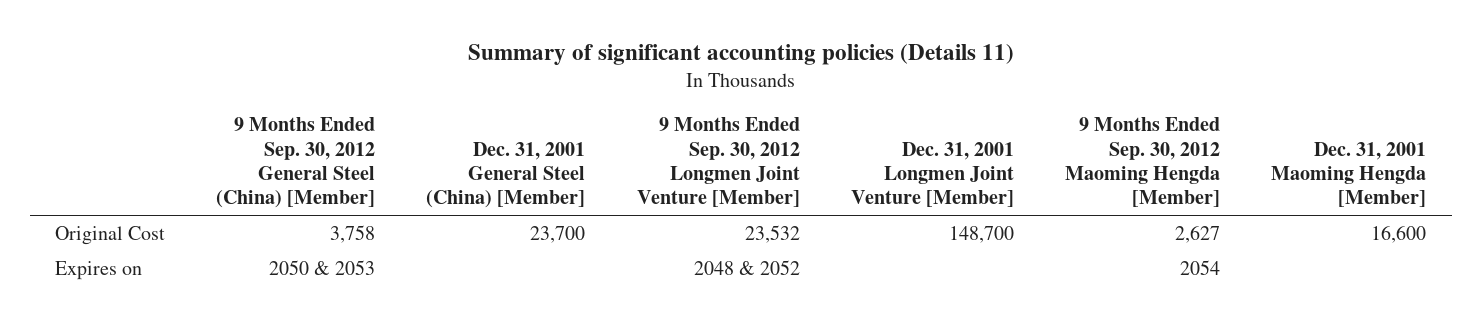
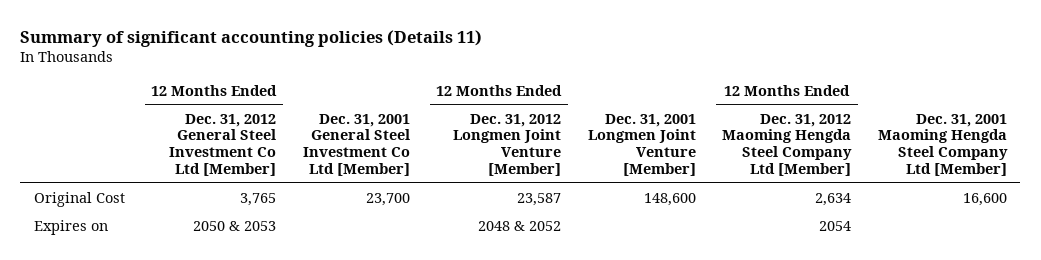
- | 9 Months Ended Sep. 30, 2012 General Steel (China) [Member] | Dec. 31, 2001 General Steel (China) [Member] | 9 Months Ended Sep. 30, 2012 Longmen Joint Venture [Member] | Dec. 31, 2001 Longmen Joint Venture [Member] | 9 Months Ended Sep. 30, 2012 Maoming Hengda [Member] | Dec. 31, 2001 Maoming Hengda [Member]
+ | 12 Months Ended Dec. 31, 2012 General Steel Investment Co Ltd [Member] | Dec. 31, 2001 General Steel Investment Co Ltd [Member] | 12 Months Ended Dec. 31, 2012 Longmen Joint Venture [Member] | Dec. 31, 2001 Longmen Joint Venture [Member] | 12 Months Ended Dec. 31, 2012 Maoming Hengda Steel Company Ltd [Member] | Dec. 31, 2001 Maoming Hengda Steel Company Ltd [Member]
- Original Cost | 3,758 | 23,700 | 23,532 | 148,700 | 2,627 | 16,600
+ Original Cost | 3,765 | 23,700 | 23,587 | 148,600 | 2,634 | 16,600

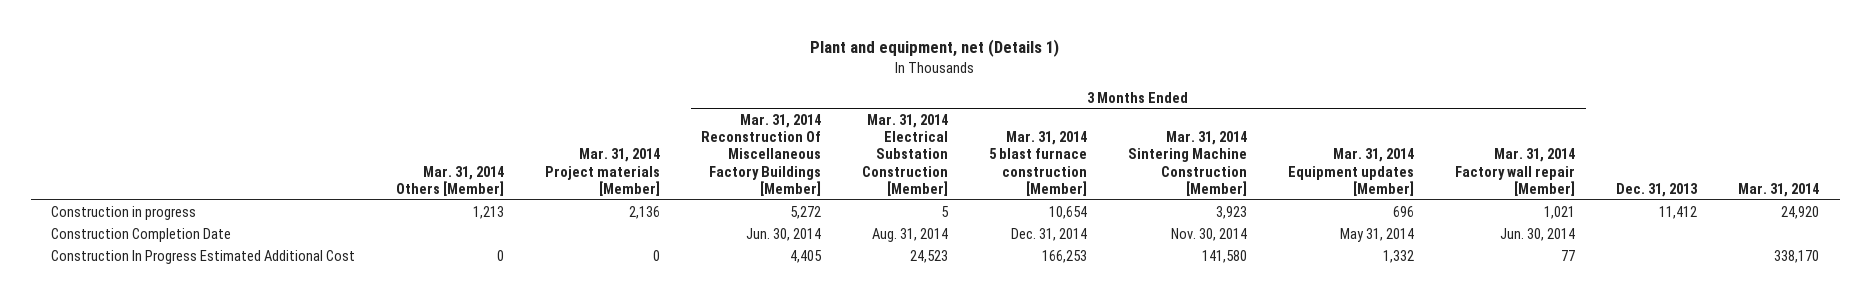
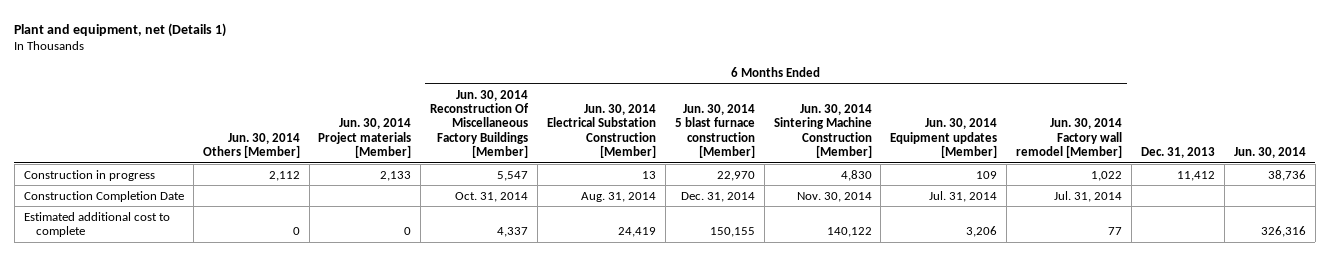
- | Mar. 31, 2014 Others [Member] | Mar. 31, 2014 Project materials [Member] | 3 Months Ended Mar. 31, 2014 Reconstruction Of Miscellaneous Factory Buildings [Member] | 3 Months Ended Mar. 31, 2014 Electrical Substation Construction [Member] | 3 Months Ended Mar. 31, 2014 5 blast furnace construction [Member] | 3 Months Ended Mar. 31, 2014 Sintering Machine Construction [Member] | 3 Months Ended Mar. 31, 2014 Equipment updates [Member] | 3 Months Ended Mar. 31, 2014 Factory wall repair [Member] | Dec. 31, 2013 | Mar. 31, 2014
+ | Jun. 30, 2014 Others [Member] | Jun. 30, 2014 Project materials [Member] | 6 Months Ended Jun. 30, 2014 Reconstruction Of Miscellaneous Factory Buildings [Member] | 6 Months Ended Jun. 30, 2014 Electrical Substation Construction [Member] | 6 Months Ended Jun. 30, 2014 5 blast furnace construction [Member] | 6 Months Ended Jun. 30, 2014 Sintering Machine Construction [Member] | 6 Months Ended Jun. 30, 2014 Equipment updates [Member] | 6 Months Ended Jun. 30, 2014 Factory wall remodel [Member] | Dec. 31, 2013 | Jun. 30, 2014
- Construction In Progress Estimated Additional Cost | 0 | 0 | 4,405 | 24,523 | 166,253 | 141,580 | 1,332 | 77 | | 338,170
+ Estimated additional cost to complete | 0 | 0 | 4,337 | 24,419 | 150,155 | 140,122 | 3,206 | 77 | | 326,316

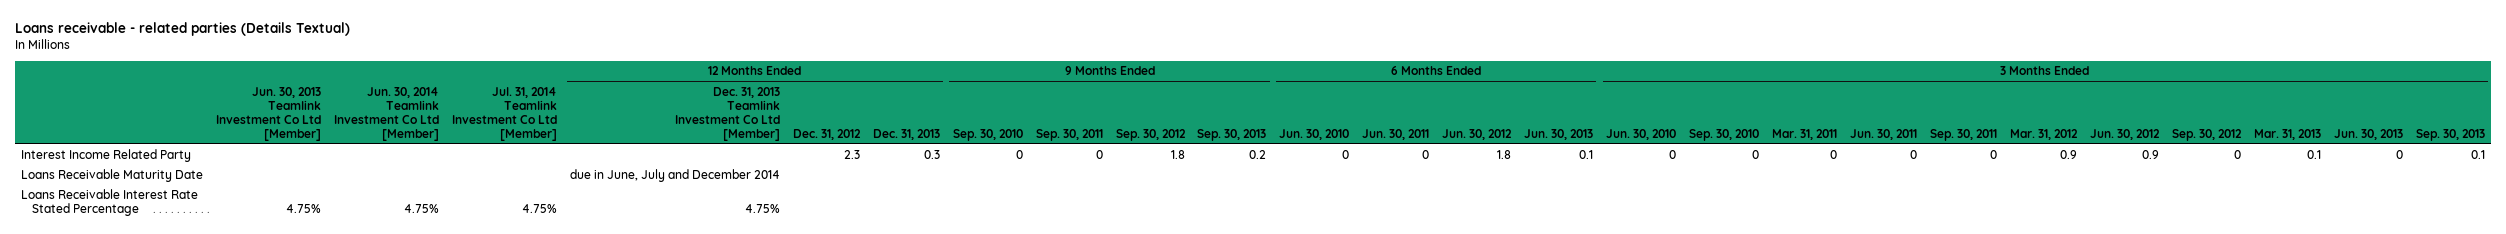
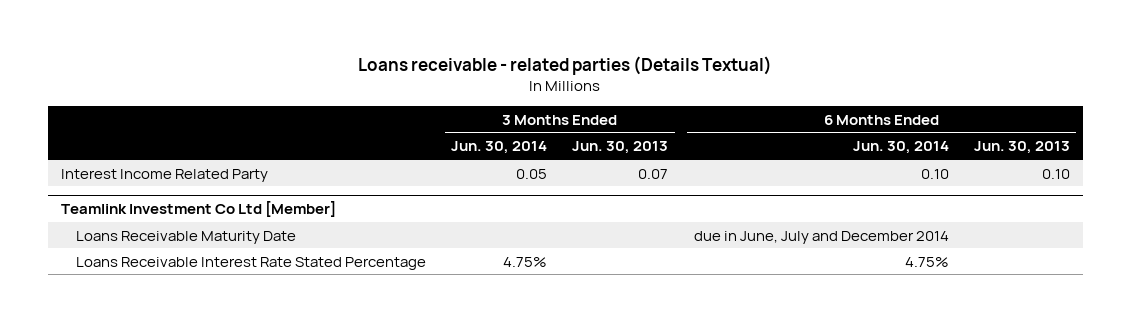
- | Jun. 30, 2013 Teamlink Investment Co Ltd [Member] | Jun. 30, 2014 Teamlink Investment Co Ltd [Member] | Jul. 31, 2014 Teamlink Investment Co Ltd [Member] | 12 Months Ended Dec. 31, 2013 Teamlink Investment Co Ltd [Member] | 12 Months Ended Dec. 31, 2012 | 12 Months Ended Dec. 31, 2013 | 9 Months Ended Sep. 30, 2010 | 9 Months Ended Sep. 30, 2011 | 9 Months Ended Sep. 30, 2012 | 9 Months Ended Sep. 30, 2013 | 6 Months Ended Jun. 30, 2010 | 6 Months Ended Jun. 30, 2011 | 6 Months Ended Jun. 30, 2012 | 6 Months Ended Jun. 30, 2013 | 3 Months Ended Jun. 30, 2010 | 3 Months Ended Sep. 30, 2010 | 3 Months Ended Mar. 31, 2011 | 3 Months Ended Jun. 30, 2011 | 3 Months Ended Sep. 30, 2011 | 3 Months Ended Mar. 31, 2012 | 3 Months Ended Jun. 30, 2012 | 3 Months Ended Sep. 30, 2012 | 3 Months Ended Mar. 31, 2013 | 3 Months Ended Jun. 30, 2013 | 3 Months Ended Sep. 30, 2013
+ | 3 Months Ended Jun. 30, 2014 | 3 Months Ended Jun. 30, 2013 | 6 Months Ended Jun. 30, 2014 | 6 Months Ended Jun. 30, 2013
- Interest Income Related Party | | | | | 2.3 | 0.3 | 0 | 0 | 1.8 | 0.2 | 0 | 0 | 1.8 | 0.1 | 0 | 0 | 0 | 0 | 0 | 0.9 | 0.9 | 0 | 0.1 | 0 | 0.1
- Loans Receivable Maturity Date | | | | due in June, July and December 2014 | | | | | | | | | | | | | | | | | | | | |
- Loans Receivable Interest Rate Stated Percentage | 4.75% | 4.75% | 4.75% | 4.75% | | | | | | | | | | | | | | | | | | | | |
+ Interest Income Related Party | 0.05 | 0.07 | 0.10 | 0.10
+ Teamlink Investment Co Ltd [Member]
+ Loans Receivable Maturity Date | | | due in June, July and December 2014 |
+ Loans Receivable Interest Rate Stated Percentage | 4.75% | | 4.75% |

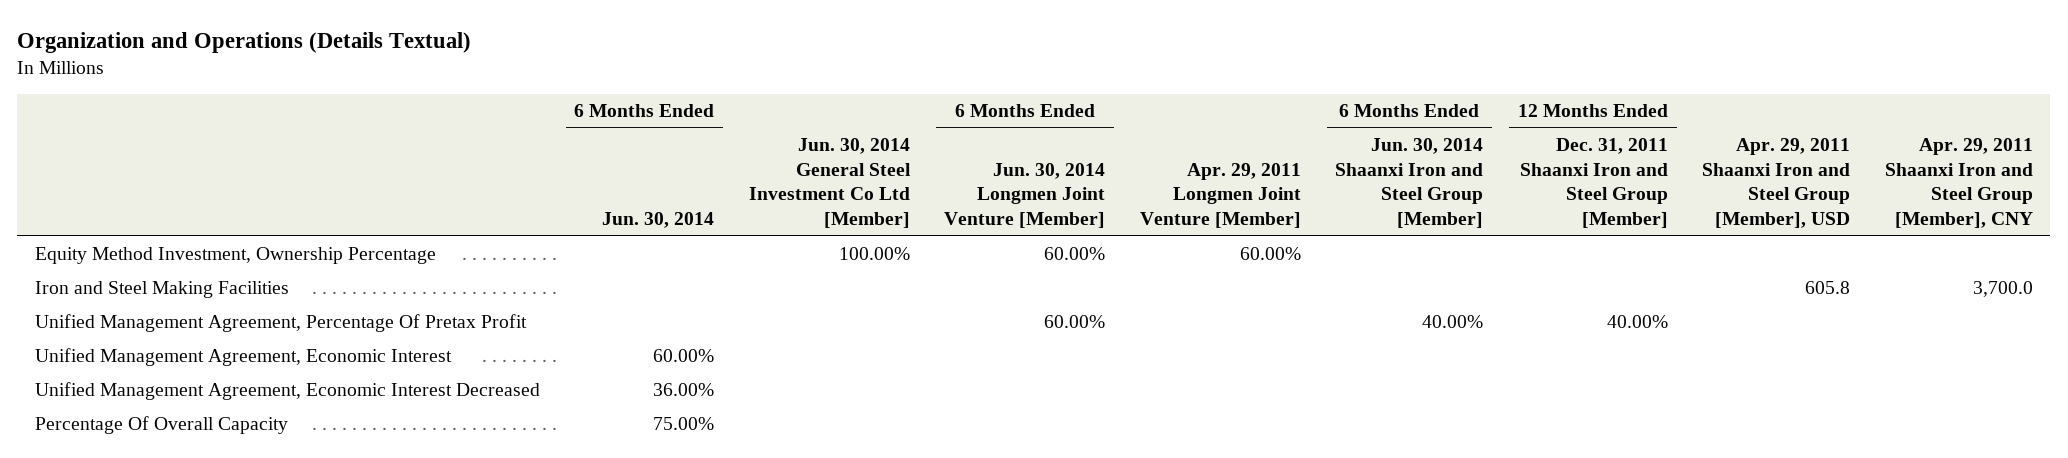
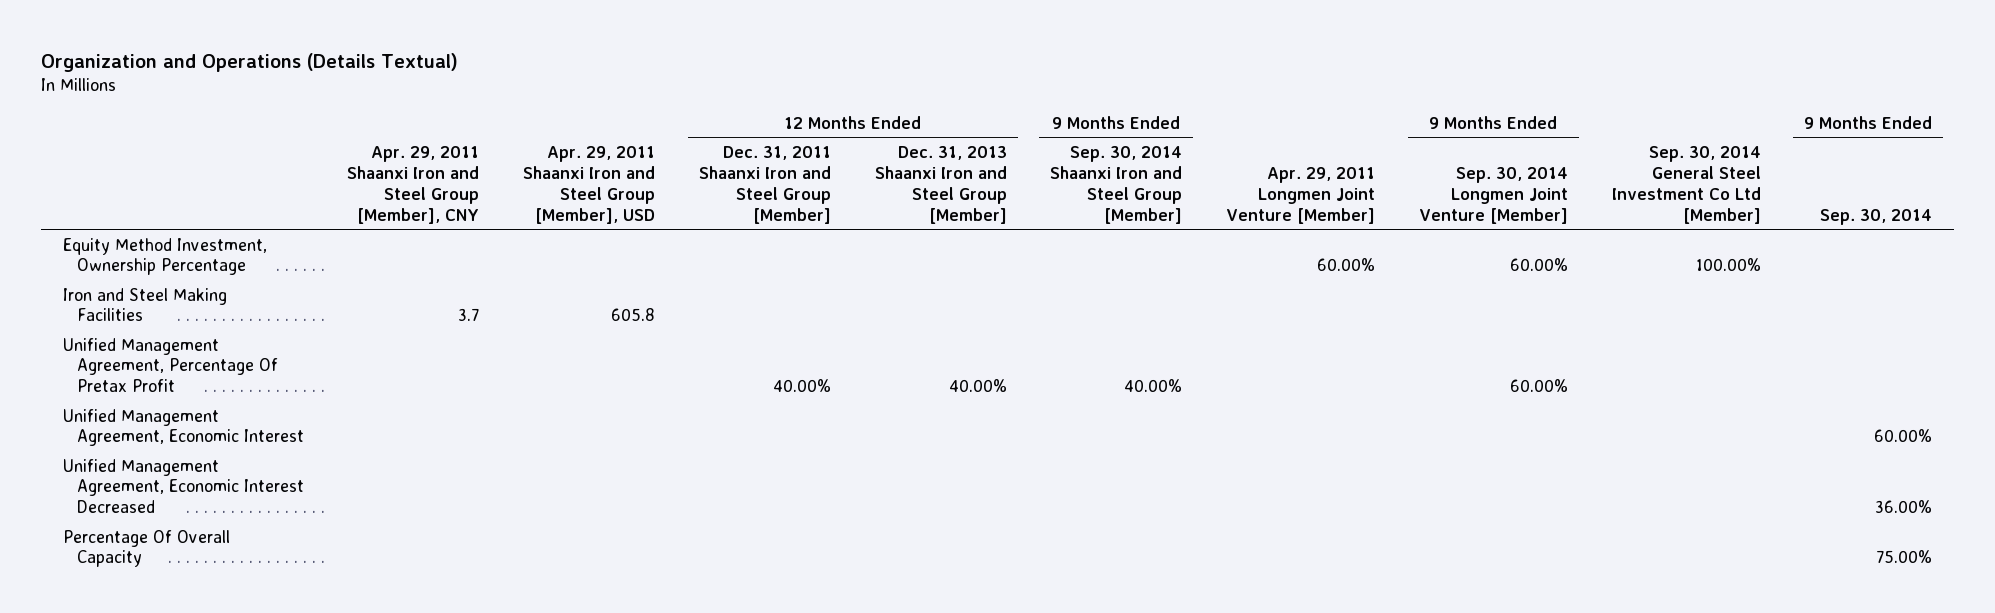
- | 6 Months Ended Jun. 30, 2014 | Jun. 30, 2014 General Steel Investment Co Ltd [Member] | 6 Months Ended Jun. 30, 2014 Longmen Joint Venture [Member] | Apr. 29, 2011 Longmen Joint Venture [Member] | 6 Months Ended Jun. 30, 2014 Shaanxi Iron and Steel Group [Member] | 12 Months Ended Dec. 31, 2011 Shaanxi Iron and Steel Group [Member] | Apr. 29, 2011 Shaanxi Iron and Steel Group [Member], USD | Apr. 29, 2011 Shaanxi Iron and Steel Group [Member], CNY
+ | Apr. 29, 2011 Shaanxi Iron and Steel Group [Member], CNY | Apr. 29, 2011 Shaanxi Iron and Steel Group [Member], USD | 12 Months Ended Dec. 31, 2011 Shaanxi Iron and Steel Group [Member] | 12 Months Ended Dec. 31, 2013 Shaanxi Iron and Steel Group [Member] | 9 Months Ended Sep. 30, 2014 Shaanxi Iron and Steel Group [Member] | Apr. 29, 2011 Longmen Joint Venture [Member] | 9 Months Ended Sep. 30, 2014 Longmen Joint Venture [Member] | Sep. 30, 2014 General Steel Investment Co Ltd [Member] | 9 Months Ended Sep. 30, 2014
- Iron and Steel Making Facilities | | | | | | | 605.8 | 3,700.0
+ Iron and Steel Making Facilities | 3.7 | 605.8 | | | | | | |

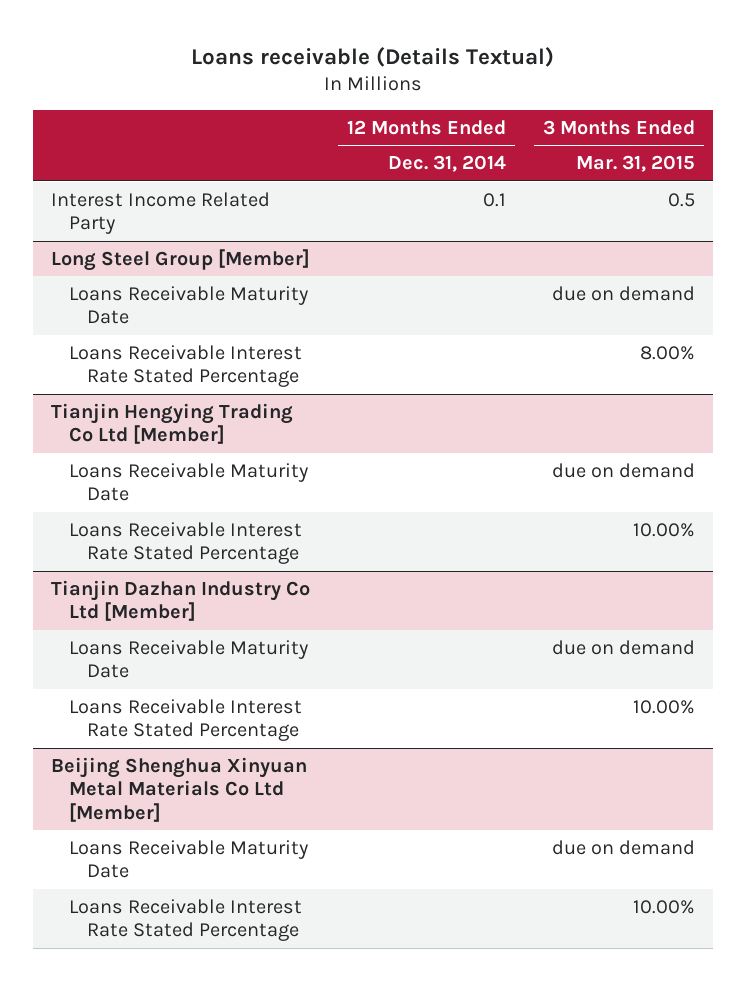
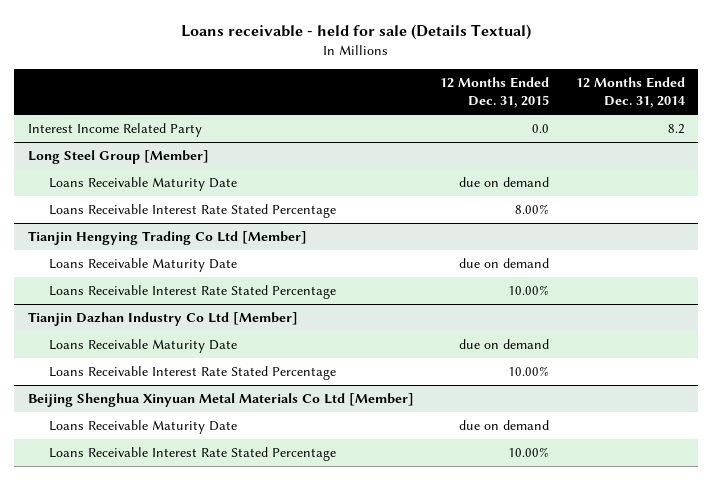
- Loans receivable (Details Textual)
+ Loans receivable - held for sale (Details Textual)
- | 12 Months Ended Dec. 31, 2014 | 3 Months Ended Mar. 31, 2015
+ | 12 Months Ended Dec. 31, 2015 | 12 Months Ended Dec. 31, 2014
- Interest Income Related Party | 0.1 | 0.5
+ Interest Income Related Party | 0.0 | 8.2

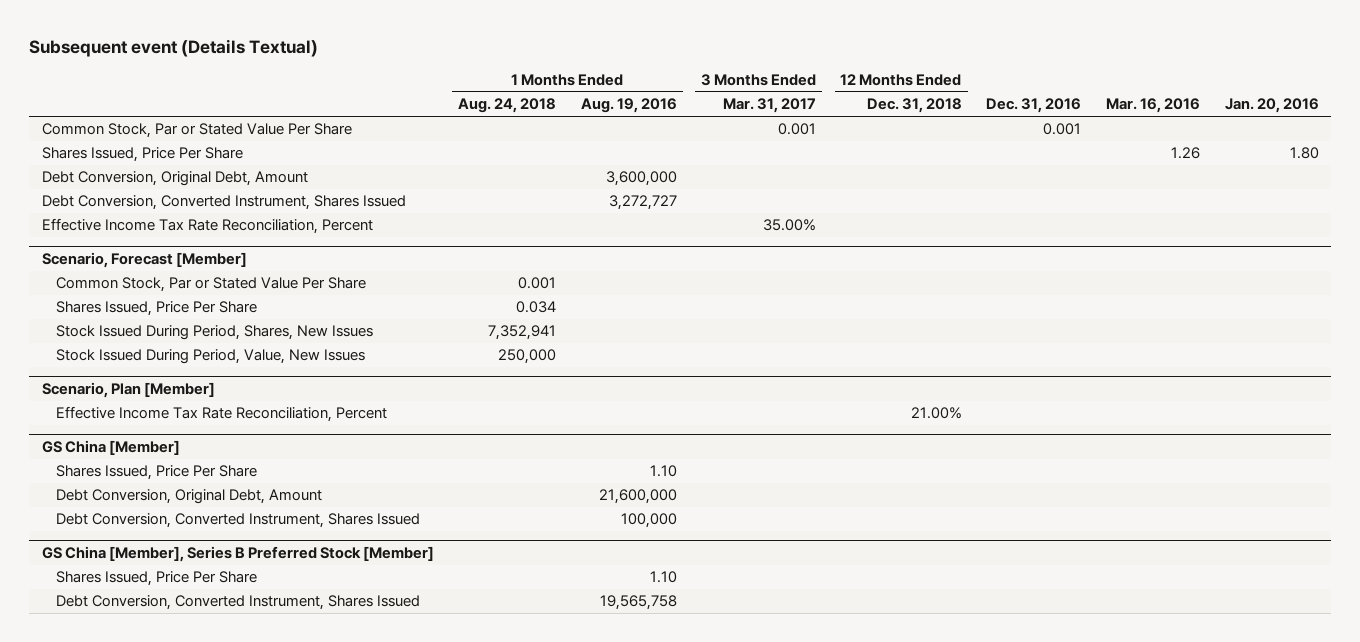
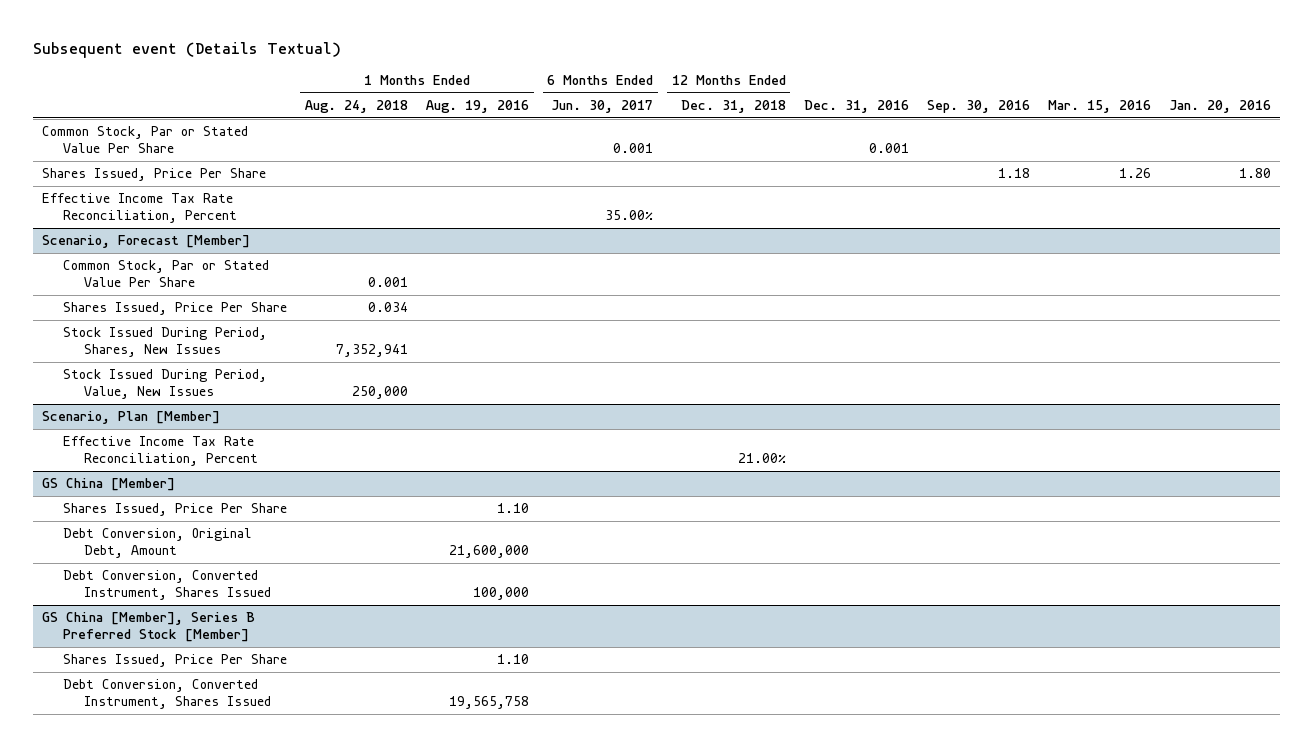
- | 1 Months Ended Aug. 24, 2018 | 1 Months Ended Aug. 19, 2016 | 3 Months Ended Mar. 31, 2017 | 12 Months Ended Dec. 31, 2018 | Dec. 31, 2016 | Mar. 16, 2016 | Jan. 20, 2016
+ | 1 Months Ended Aug. 24, 2018 | 1 Months Ended Aug. 19, 2016 | 6 Months Ended Jun. 30, 2017 | 12 Months Ended Dec. 31, 2018 | Dec. 31, 2016 | Sep. 30, 2016 | Mar. 15, 2016 | Jan. 20, 2016
- Debt Conversion, Original Debt, Amount | | 3,600,000 | | | | |
- Debt Conversion, Converted Instrument, Shares Issued | | 3,272,727 | | | | |

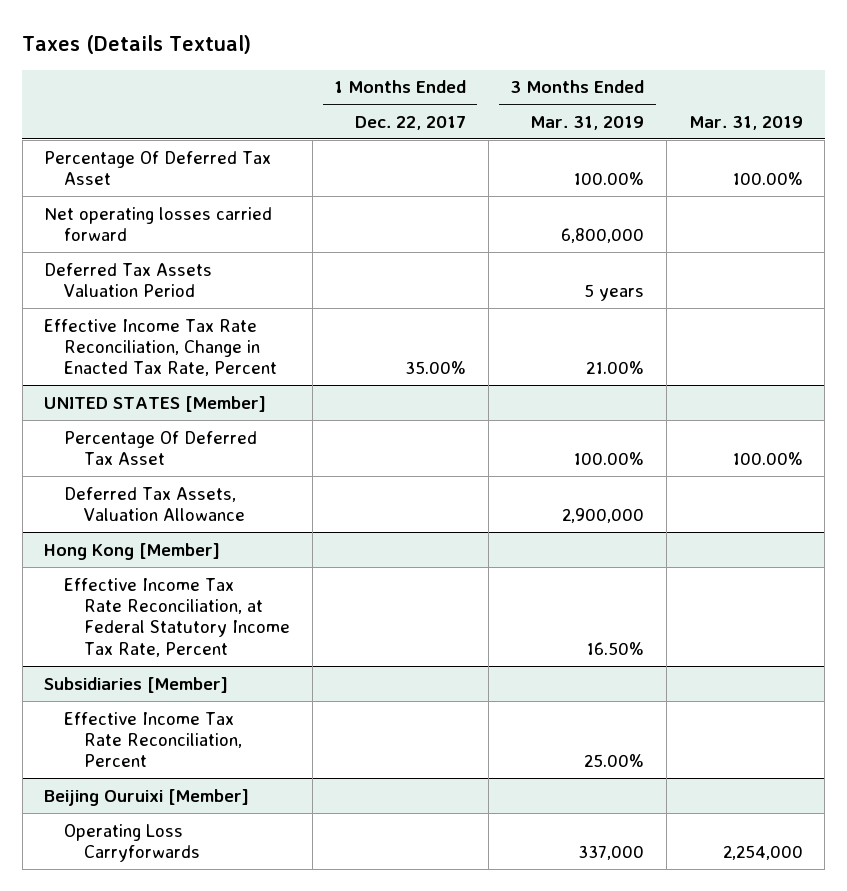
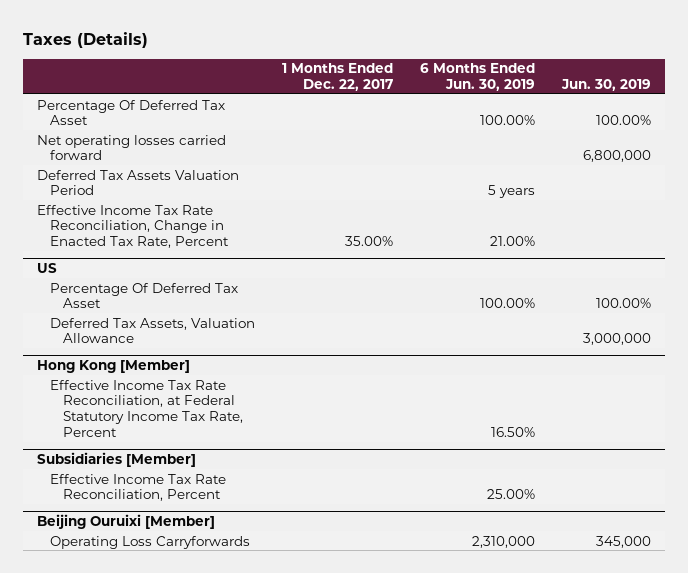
- Taxes (Details Textual)
+ Taxes (Details)
- | 1 Months Ended Dec. 22, 2017 | 3 Months Ended Mar. 31, 2019 | Mar. 31, 2019
+ | 1 Months Ended Dec. 22, 2017 | 6 Months Ended Jun. 30, 2019 | Jun. 30, 2019
- UNITED STATES [Member]
+ US

